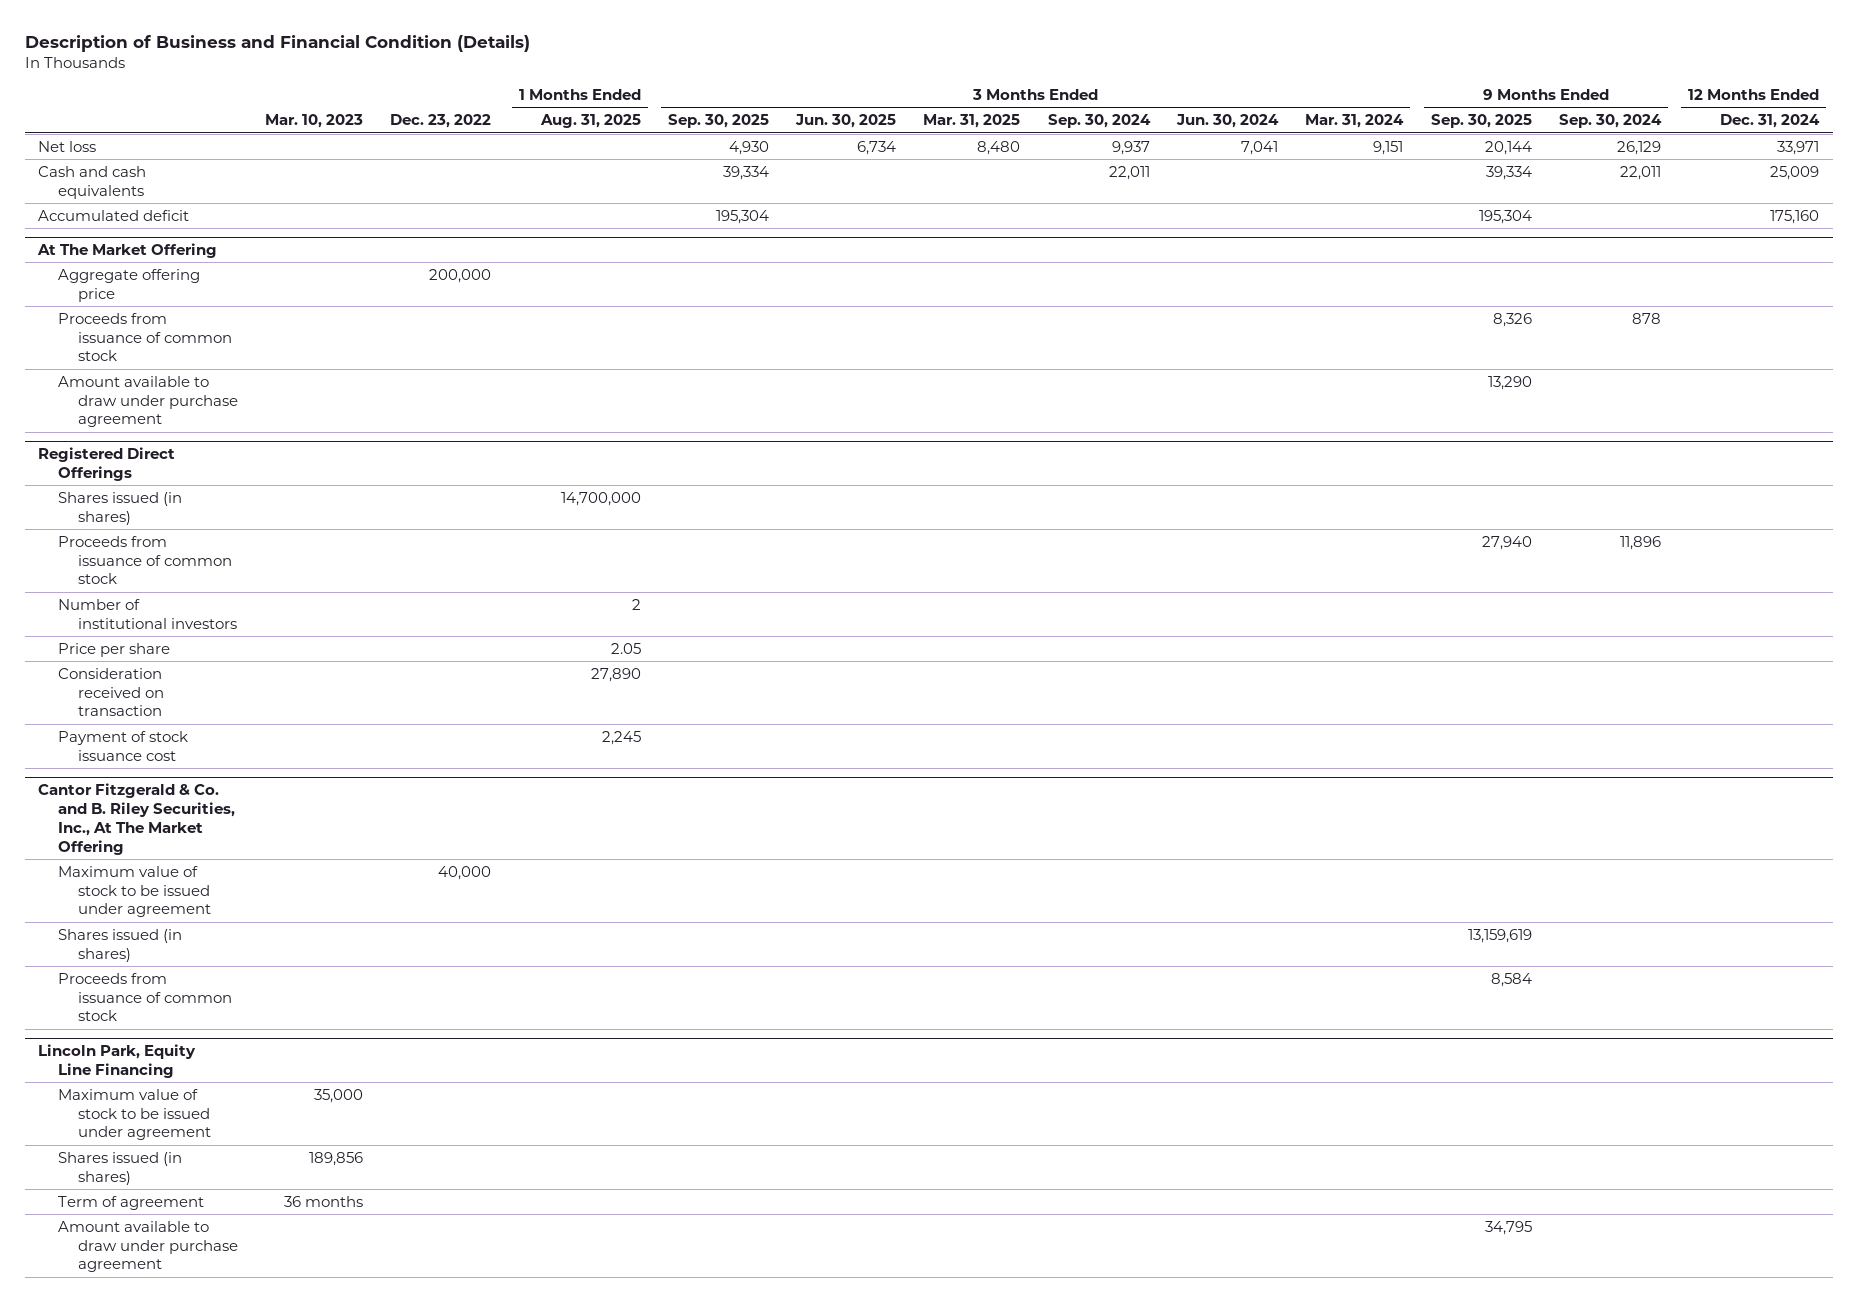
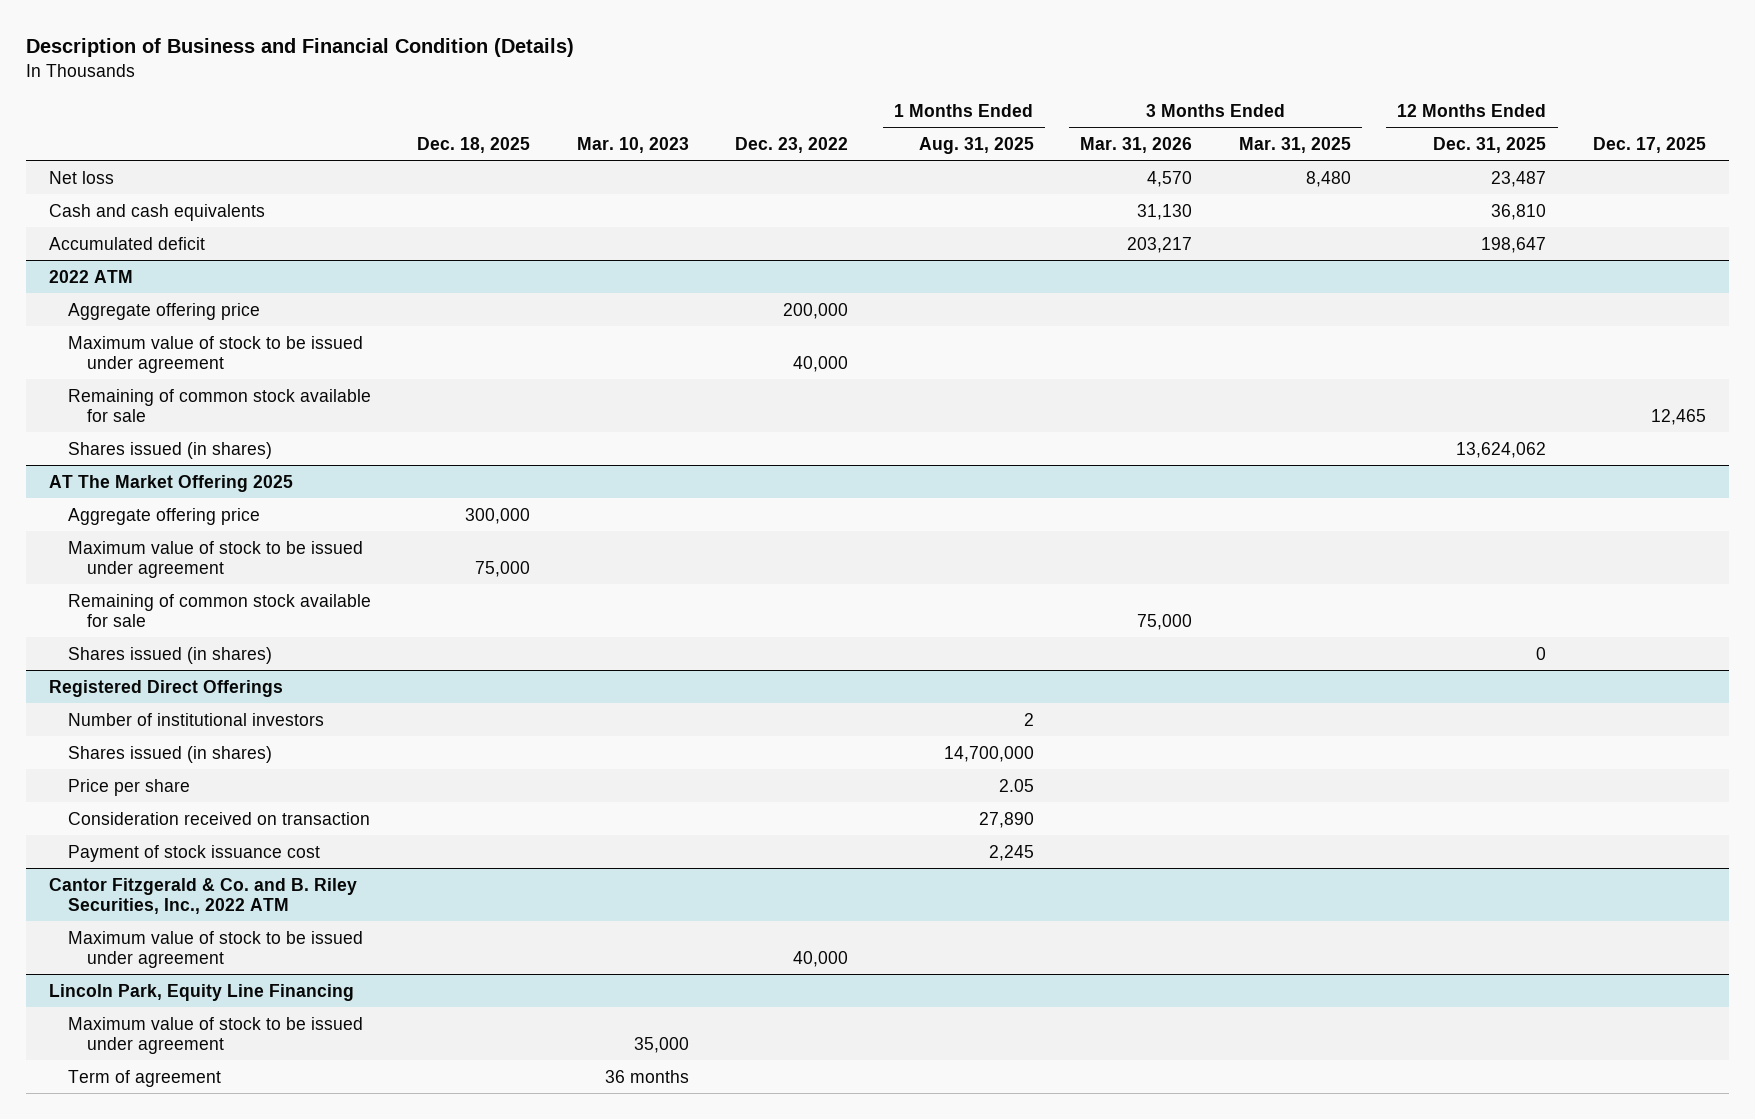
- | Mar. 10, 2023 | Dec. 23, 2022 | 1 Months Ended Aug. 31, 2025 | 3 Months Ended Sep. 30, 2025 | 3 Months Ended Jun. 30, 2025 | 3 Months Ended Mar. 31, 2025 | 3 Months Ended Sep. 30, 2024 | 3 Months Ended Jun. 30, 2024 | 3 Months Ended Mar. 31, 2024 | 9 Months Ended Sep. 30, 2025 | 9 Months Ended Sep. 30, 2024 | 12 Months Ended Dec. 31, 2024
+ | Dec. 18, 2025 | Mar. 10, 2023 | Dec. 23, 2022 | 1 Months Ended Aug. 31, 2025 | 3 Months Ended Mar. 31, 2026 | 3 Months Ended Mar. 31, 2025 | 12 Months Ended Dec. 31, 2025 | Dec. 17, 2025
- At The Market Offering
+ 2022 ATM
- Proceeds from issuance of common stock | | | | | | | | | | 8,326 | 878 |
- Amount available to draw under purchase agreement | | | | | | | | | | 13,290 | |
+ Maximum value of stock to be issued under agreement | | | 40,000 | | | | |
+ Remaining of common stock available for sale | | | | | | | | 12,465
+ Shares issued (in shares) | | | | | | | 13,624,062 |
+ AT The Market Offering 2025
+ Aggregate offering price | 300,000 | | | | | | |
+ Maximum value of stock to be issued under agreement | 75,000 | | | | | | |
+ Remaining of common stock available for sale | | | | | 75,000 | | |
+ Shares issued (in shares) | | | | | | | 0 |
@ Registered Direct Offerings
- Proceeds from issuance of common stock | | | | | | | | | | 27,940 | 11,896 |
moved down: Shares issued (in shares) | | | | 14,700,000 | | | |
- Cantor Fitzgerald & Co. and B. Riley Securities, Inc., At The Market Offering
+ Cantor Fitzgerald & Co. and B. Riley Securities, Inc., 2022 ATM
- Shares issued (in shares) | | | | | | | | | | 13,159,619 | |
- Proceeds from issuance of common stock | | | | | | | | | | 8,584 | |
@ Lincoln Park, Equity Line Financing
- Shares issued (in shares) | 189,856 | | | | | | | | | | |
- Amount available to draw under purchase agreement | | | | | | | | | | 34,795 | |

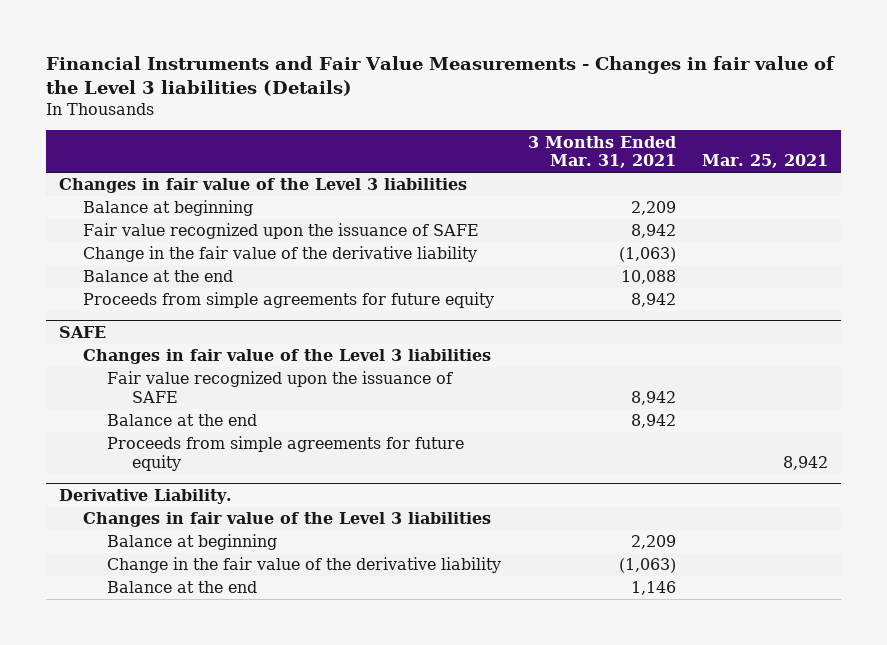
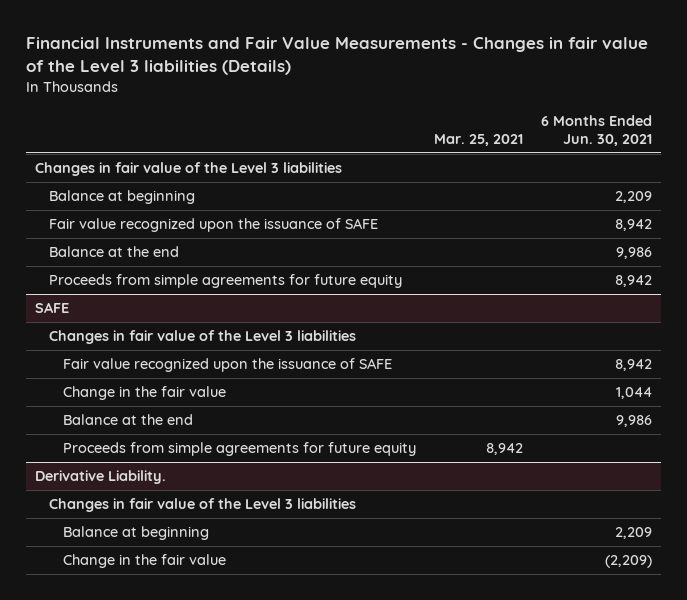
- | 3 Months Ended Mar. 31, 2021 | Mar. 25, 2021
+ | Mar. 25, 2021 | 6 Months Ended Jun. 30, 2021
- Change in the fair value of the derivative liability | (1,063) |
@ SAFE
+ Change in the fair value | | 1,044
@ Derivative Liability.
- Change in the fair value of the derivative liability | (1,063) |
- Balance at the end | 1,146 |
+ Change in the fair value | | (2,209)

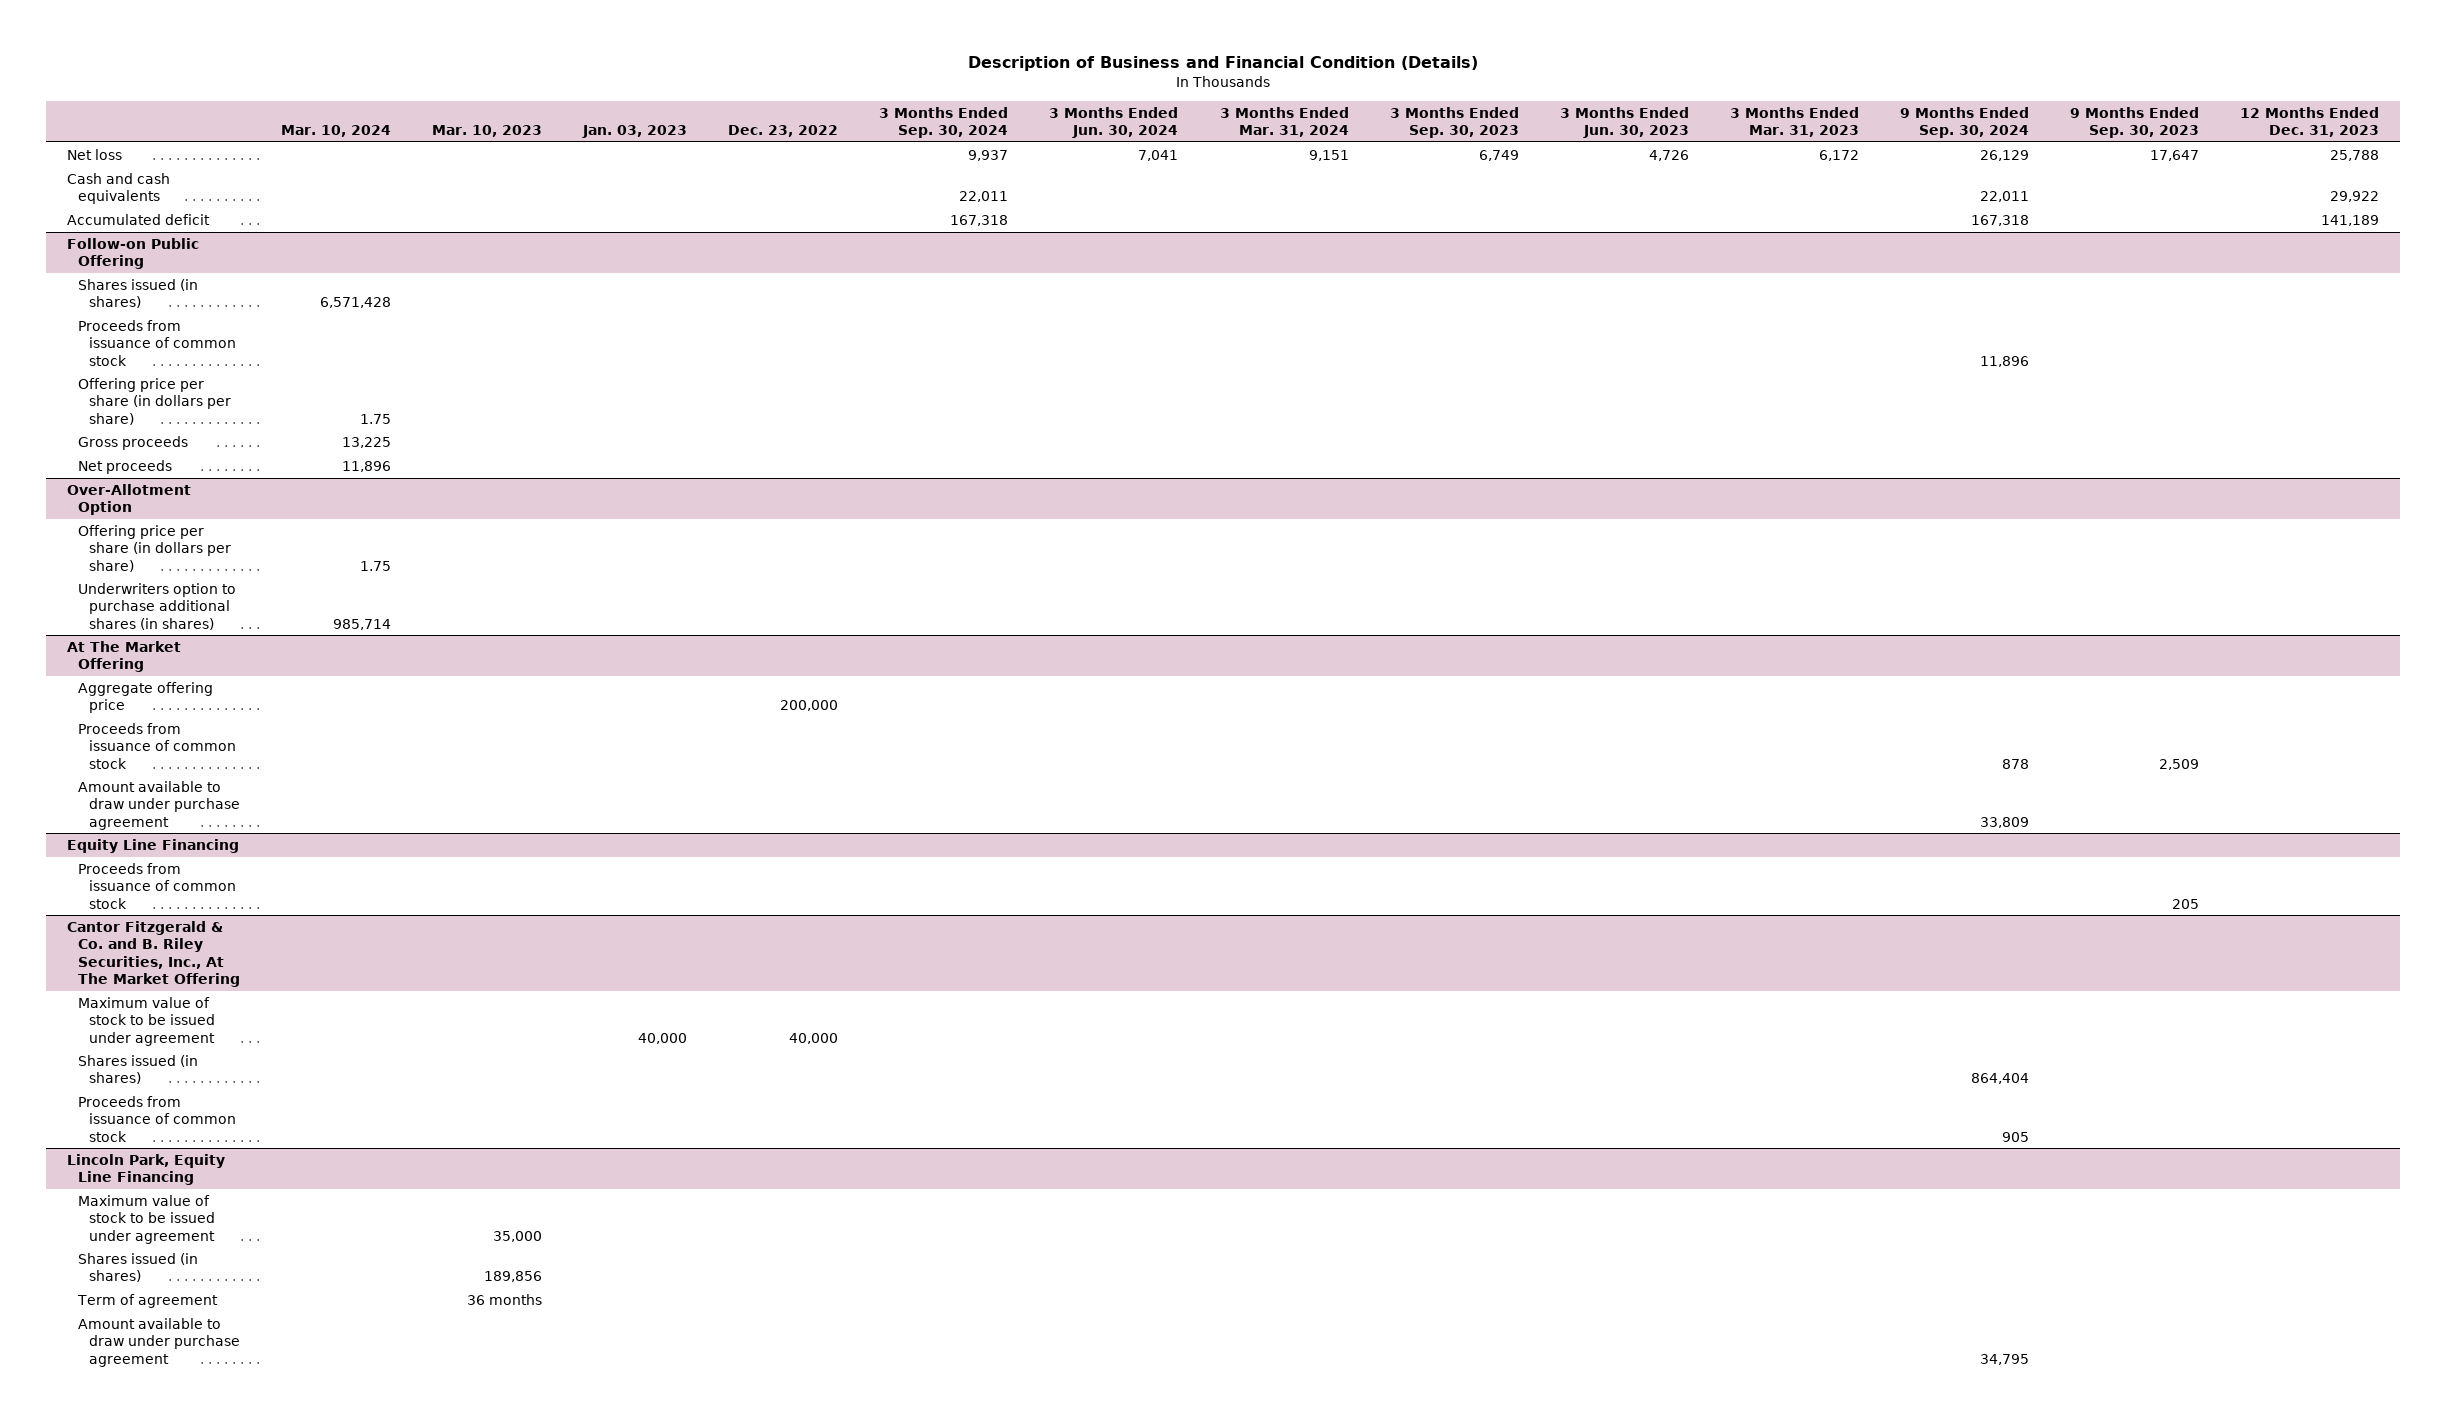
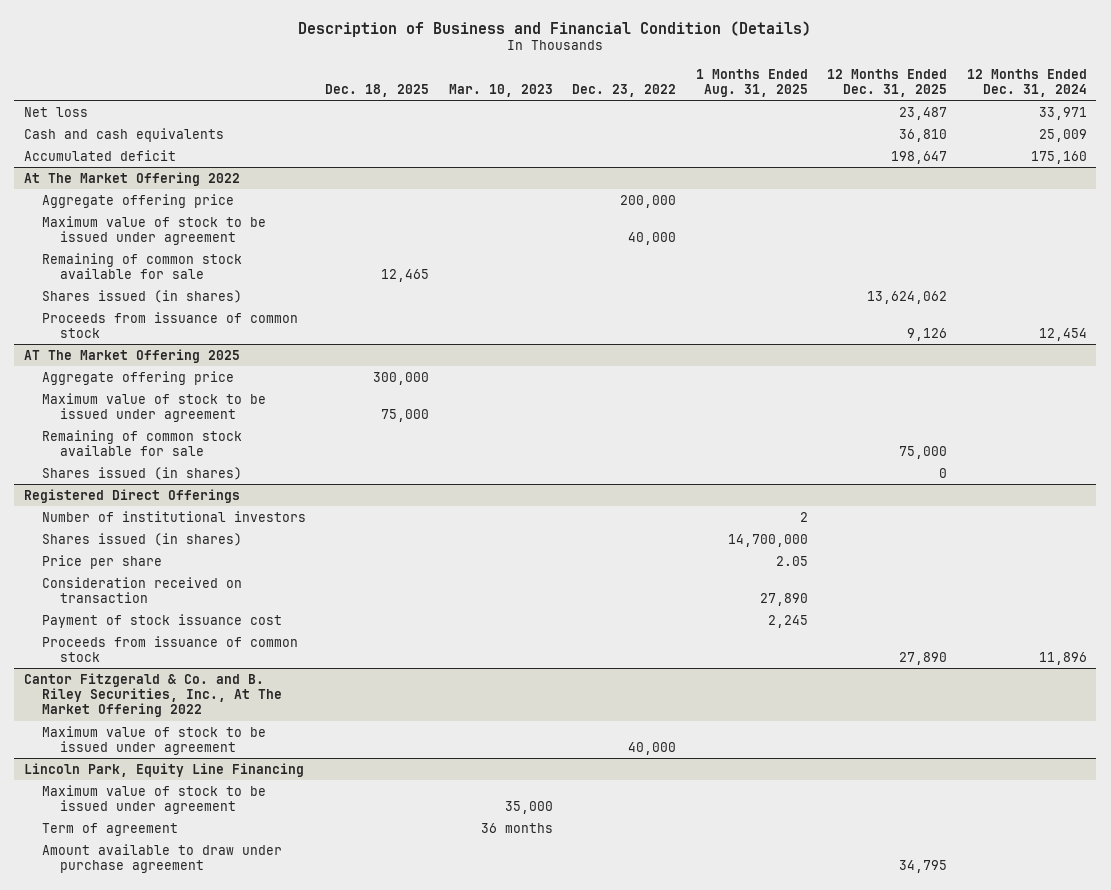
- | Mar. 10, 2024 | Mar. 10, 2023 | Jan. 03, 2023 | Dec. 23, 2022 | 3 Months Ended Sep. 30, 2024 | 3 Months Ended Jun. 30, 2024 | 3 Months Ended Mar. 31, 2024 | 3 Months Ended Sep. 30, 2023 | 3 Months Ended Jun. 30, 2023 | 3 Months Ended Mar. 31, 2023 | 9 Months Ended Sep. 30, 2024 | 9 Months Ended Sep. 30, 2023 | 12 Months Ended Dec. 31, 2023
+ | Dec. 18, 2025 | Mar. 10, 2023 | Dec. 23, 2022 | 1 Months Ended Aug. 31, 2025 | 12 Months Ended Dec. 31, 2025 | 12 Months Ended Dec. 31, 2024
- Follow-on Public Offering
- Shares issued (in shares) | 6,571,428 | | | | | | | | | | | |
- Proceeds from issuance of common stock | | | | | | | | | | | 11,896 | |
- Offering price per share (in dollars per share) | 1.75 | | | | | | | | | | | |
- Gross proceeds | 13,225 | | | | | | | | | | | |
- Net proceeds | 11,896 | | | | | | | | | | | |
- Over-Allotment Option
- Offering price per share (in dollars per share) | 1.75 | | | | | | | | | | | |
- Underwriters option to purchase additional shares (in shares) | 985,714 | | | | | | | | | | | |
- At The Market Offering
+ At The Market Offering 2022
+ Maximum value of stock to be issued under agreement | | | 40,000 | | |
+ Remaining of common stock available for sale | 12,465 | | | | |
+ Shares issued (in shares) | | | | | 13,624,062 |
- Amount available to draw under purchase agreement | | | | | | | | | | | 33,809 | |
- Equity Line Financing
- Proceeds from issuance of common stock | | | | | | | | | | | | 205 |
- Cantor Fitzgerald & Co. and B. Riley Securities, Inc., At The Market Offering
+ AT The Market Offering 2025
+ Aggregate offering price | 300,000 | | | | |
+ Maximum value of stock to be issued under agreement | 75,000 | | | | |
+ Remaining of common stock available for sale | | | | | 75,000 |
+ Shares issued (in shares) | | | | | 0 |
+ Registered Direct Offerings
+ Number of institutional investors | | | | 2 | |
+ Shares issued (in shares) | | | | 14,700,000 | |
+ Price per share | | | | 2.05 | |
+ Consideration received on transaction | | | | 27,890 | |
+ Payment of stock issuance cost | | | | 2,245 | |
+ Proceeds from issuance of common stock | | | | | 27,890 | 11,896
+ Cantor Fitzgerald & Co. and B. Riley Securities, Inc., At The Market Offering 2022
- Shares issued (in shares) | | | | | | | | | | | 864,404 | |
- Proceeds from issuance of common stock | | | | | | | | | | | 905 | |
@ Lincoln Park, Equity Line Financing
- Shares issued (in shares) | | 189,856 | | | | | | | | | | |

